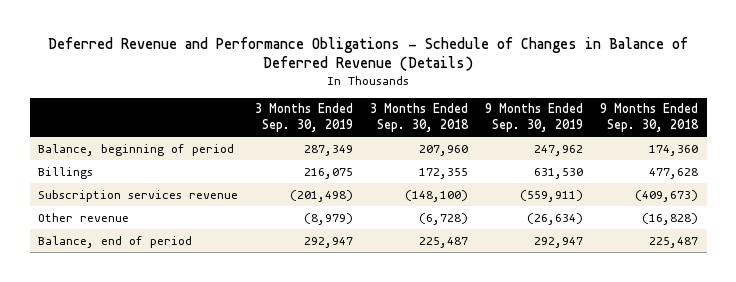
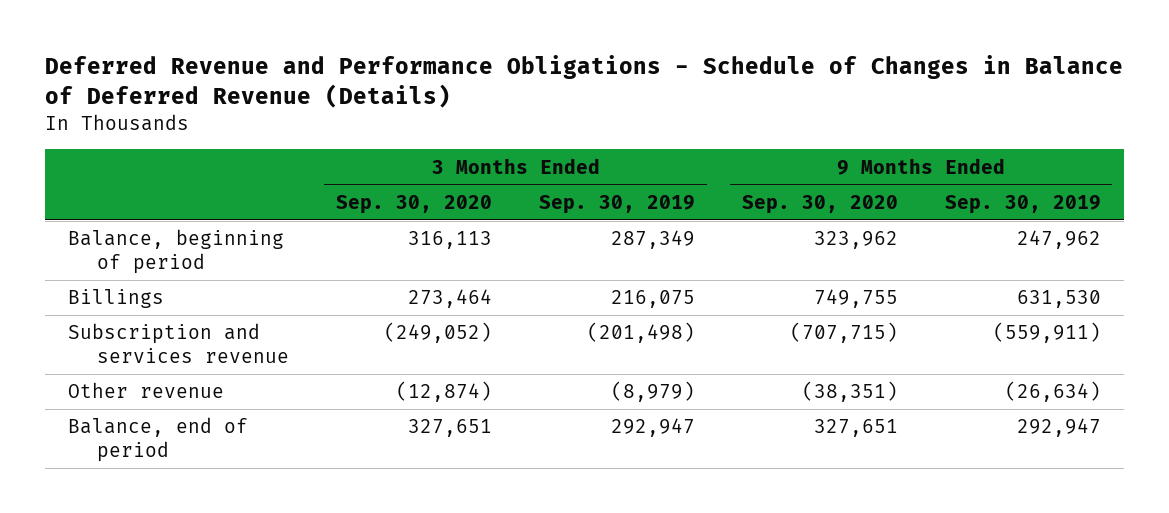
- | 3 Months Ended Sep. 30, 2019 | 3 Months Ended Sep. 30, 2018 | 9 Months Ended Sep. 30, 2019 | 9 Months Ended Sep. 30, 2018
+ | 3 Months Ended Sep. 30, 2020 | 3 Months Ended Sep. 30, 2019 | 9 Months Ended Sep. 30, 2020 | 9 Months Ended Sep. 30, 2019
- Subscription services revenue | (201,498) | (148,100) | (559,911) | (409,673)
+ Subscription and services revenue | (249,052) | (201,498) | (707,715) | (559,911)

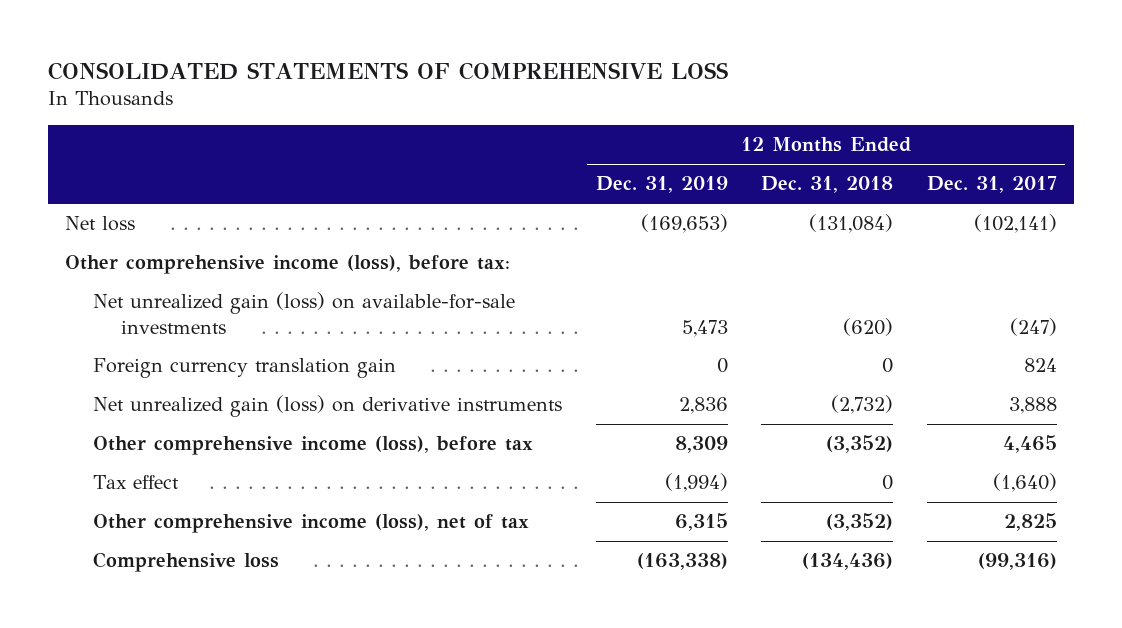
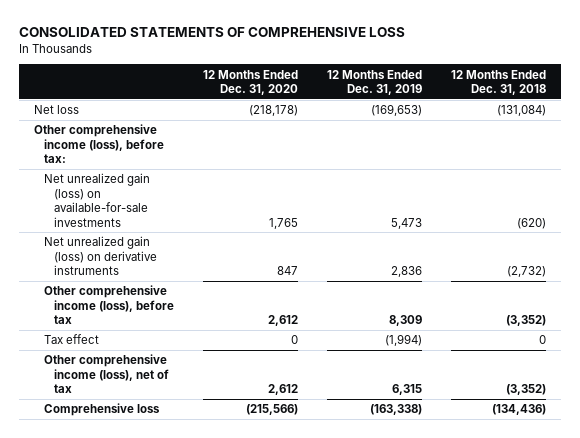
- | 12 Months Ended Dec. 31, 2019 | 12 Months Ended Dec. 31, 2018 | 12 Months Ended Dec. 31, 2017
+ | 12 Months Ended Dec. 31, 2020 | 12 Months Ended Dec. 31, 2019 | 12 Months Ended Dec. 31, 2018
- Foreign currency translation gain | 0 | 0 | 824

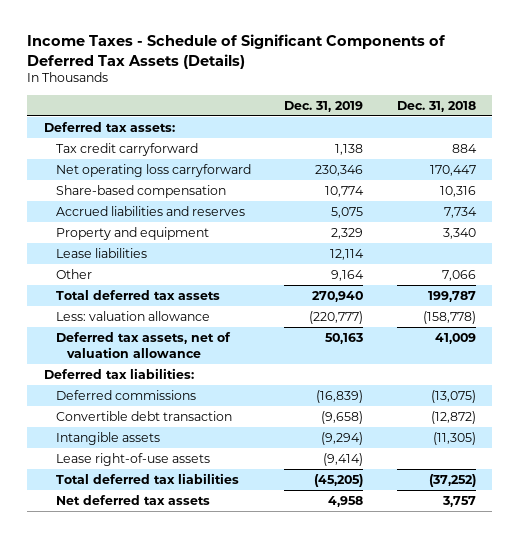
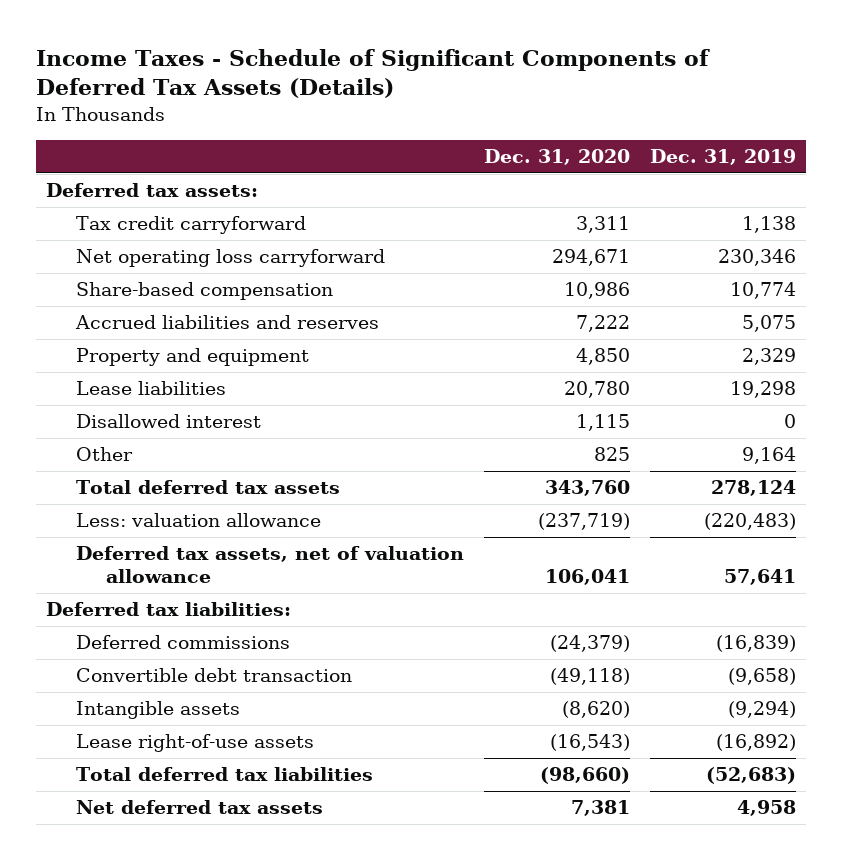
- | Dec. 31, 2019 | Dec. 31, 2018
+ | Dec. 31, 2020 | Dec. 31, 2019
- Lease liabilities | 12,114 |
+ Lease liabilities | 20,780 | 19,298
+ Disallowed interest | 1,115 | 0
- Total deferred tax assets | 270,940 | 199,787
- Less: valuation allowance | (220,777) | (158,778)
- Deferred tax assets, net of valuation allowance | 50,163 | 41,009
+ Total deferred tax assets | 343,760 | 278,124
+ Less: valuation allowance | (237,719) | (220,483)
+ Deferred tax assets, net of valuation allowance | 106,041 | 57,641
- Lease right-of-use assets | (9,414) |
- Total deferred tax liabilities | (45,205) | (37,252)
+ Lease right-of-use assets | (16,543) | (16,892)
+ Total deferred tax liabilities | (98,660) | (52,683)

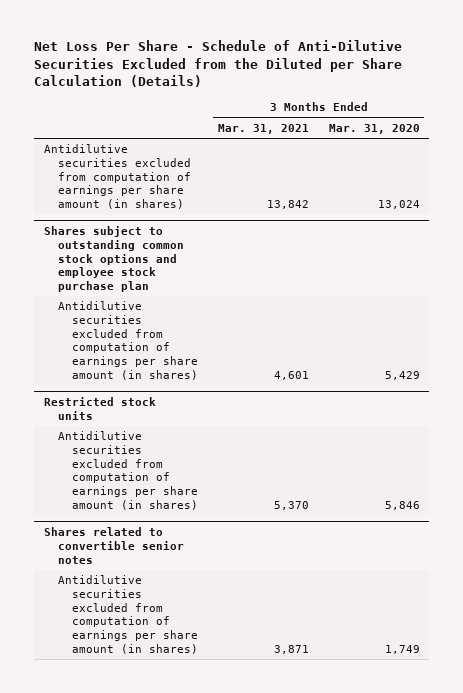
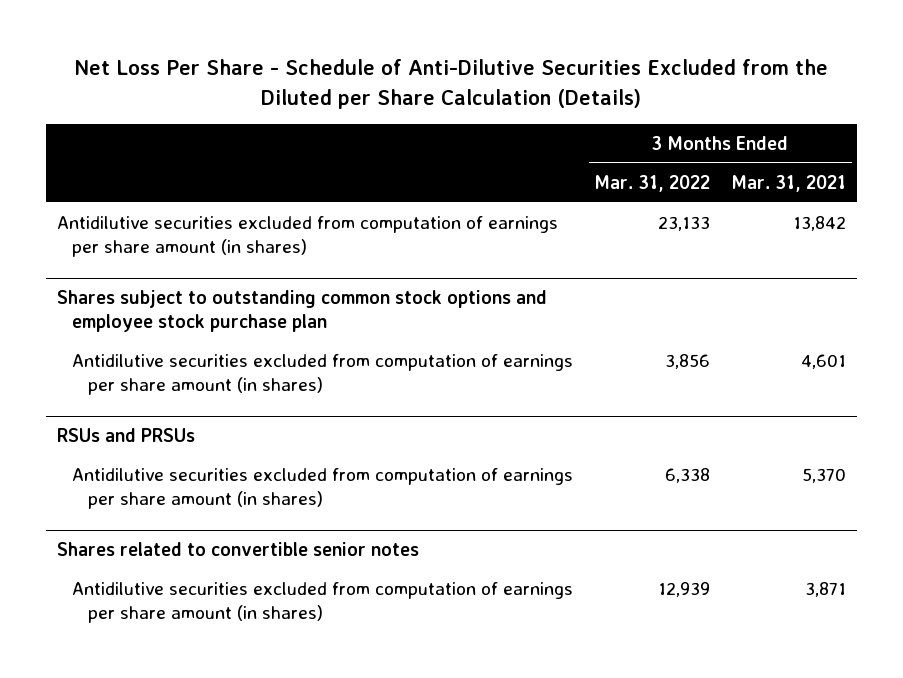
- | 3 Months Ended Mar. 31, 2021 | 3 Months Ended Mar. 31, 2020
+ | 3 Months Ended Mar. 31, 2022 | 3 Months Ended Mar. 31, 2021
- Restricted stock units
+ RSUs and PRSUs

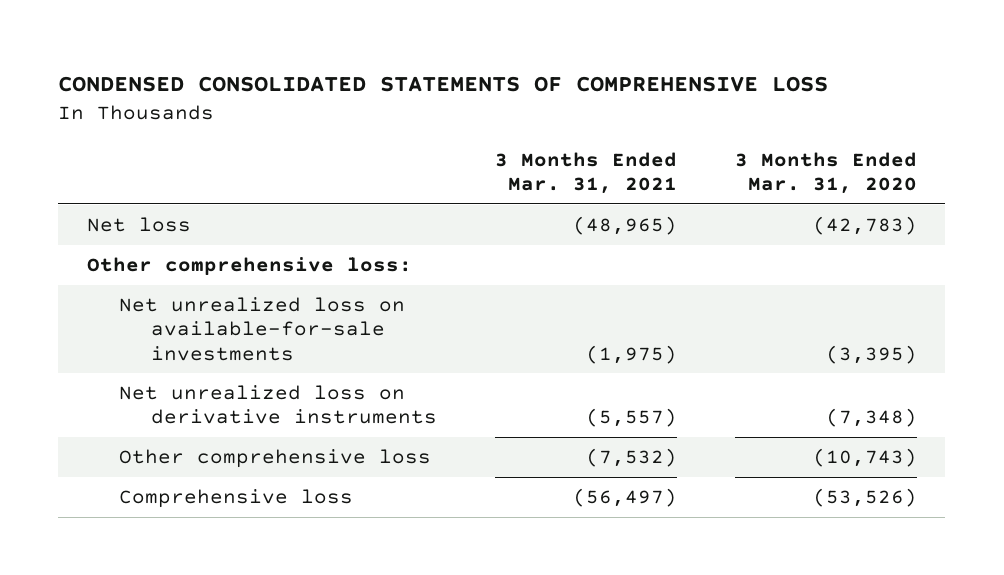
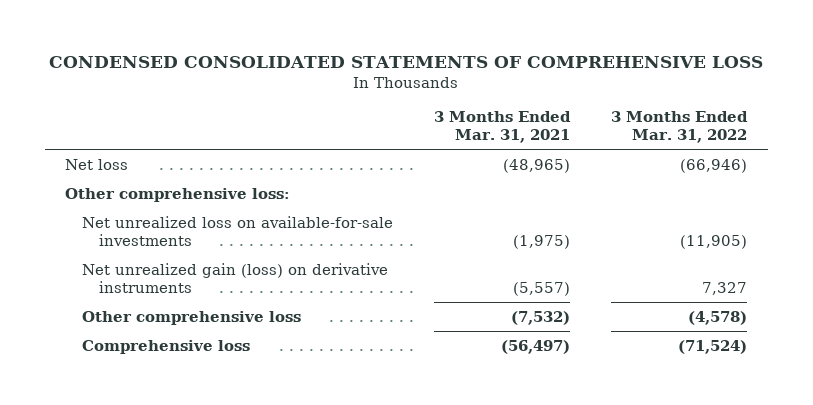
- | 3 Months Ended Mar. 31, 2021 | 3 Months Ended Mar. 31, 2020
+ | 3 Months Ended Mar. 31, 2021 | 3 Months Ended Mar. 31, 2022
- Net unrealized loss on derivative instruments | (5,557) | (7,348)
+ Net unrealized gain (loss) on derivative instruments | (5,557) | 7,327

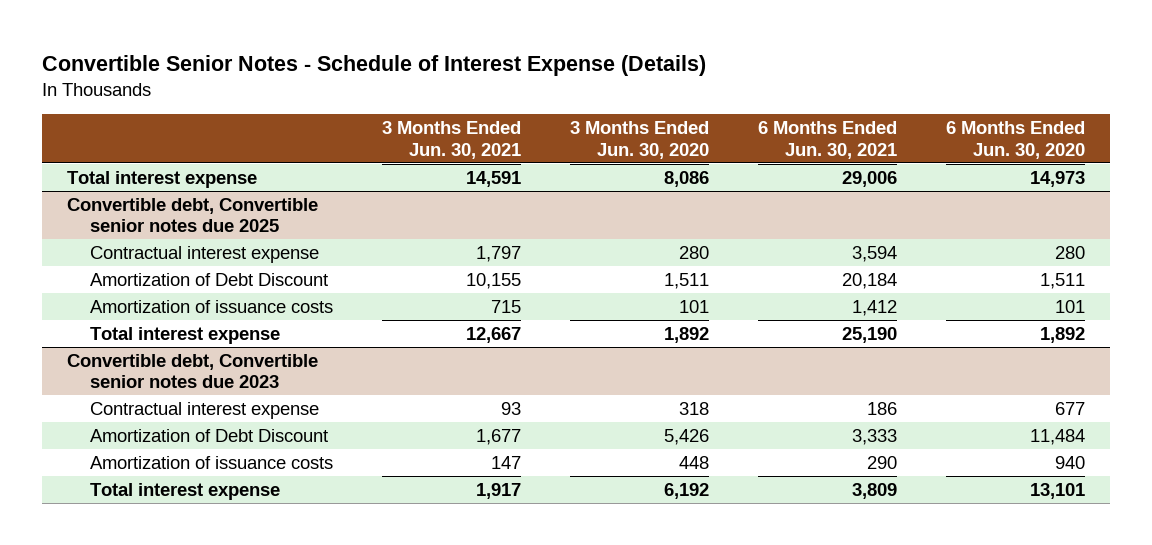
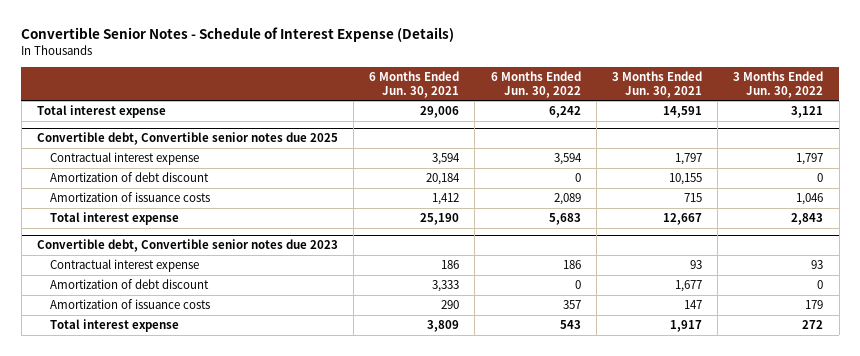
- | 3 Months Ended Jun. 30, 2021 | 3 Months Ended Jun. 30, 2020 | 6 Months Ended Jun. 30, 2021 | 6 Months Ended Jun. 30, 2020
+ | 6 Months Ended Jun. 30, 2021 | 6 Months Ended Jun. 30, 2022 | 3 Months Ended Jun. 30, 2021 | 3 Months Ended Jun. 30, 2022
@ Convertible debt, Convertible senior notes due 2025
- Amortization of Debt Discount | 10,155 | 1,511 | 20,184 | 1,511
+ Amortization of debt discount | 20,184 | 0 | 10,155 | 0
@ Convertible debt, Convertible senior notes due 2023
- Amortization of Debt Discount | 1,677 | 5,426 | 3,333 | 11,484
+ Amortization of debt discount | 3,333 | 0 | 1,677 | 0

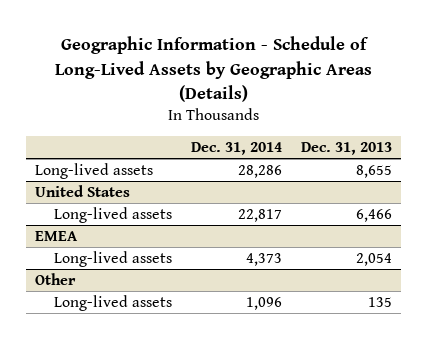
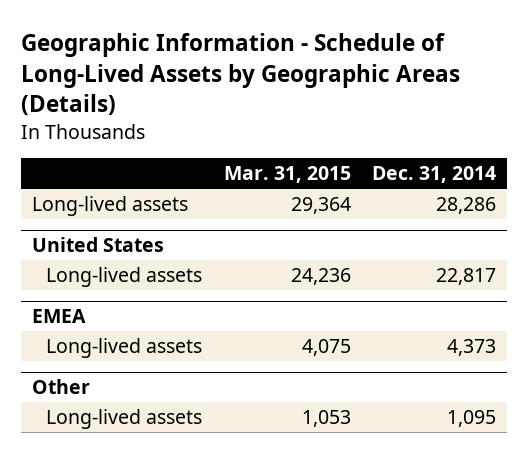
- | Dec. 31, 2014 | Dec. 31, 2013
+ | Mar. 31, 2015 | Dec. 31, 2014
@ Other
- Long-lived assets | 1,096 | 135
+ Long-lived assets | 1,053 | 1,095

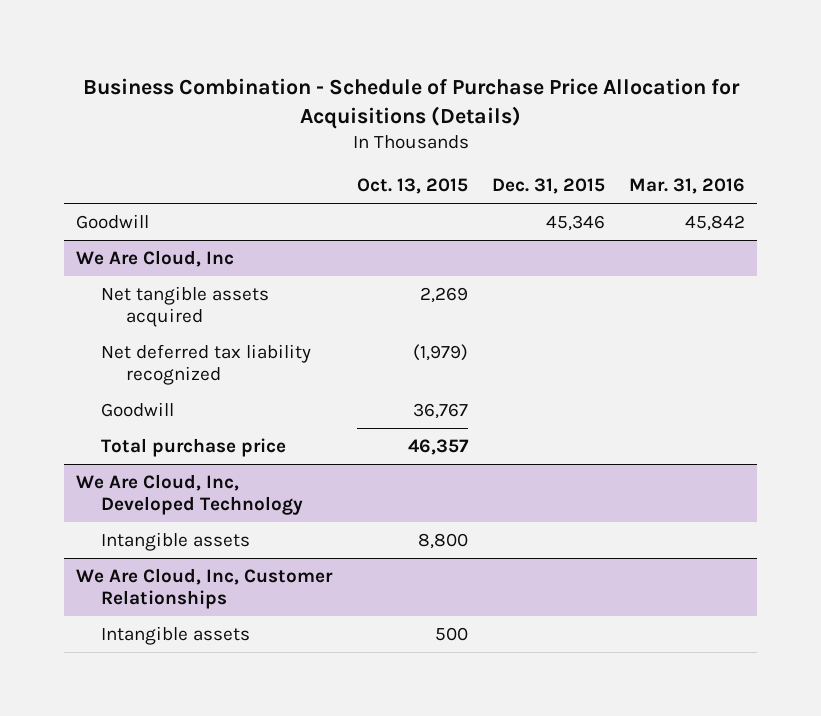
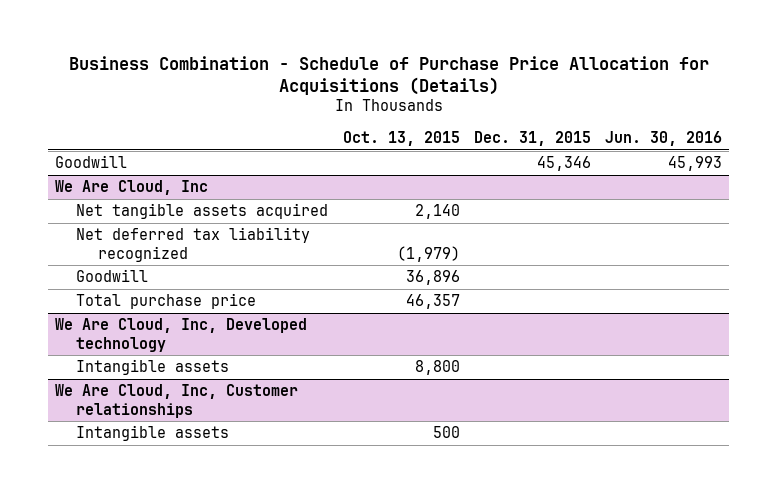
- | Oct. 13, 2015 | Dec. 31, 2015 | Mar. 31, 2016
+ | Oct. 13, 2015 | Dec. 31, 2015 | Jun. 30, 2016
@ We Are Cloud, Inc
- Net tangible assets acquired | 2,269 | |
+ Net tangible assets acquired | 2,140 | |
- Goodwill | 36,767 | |
+ Goodwill | 36,896 | |
- We Are Cloud, Inc, Developed Technology
+ We Are Cloud, Inc, Developed technology
- We Are Cloud, Inc, Customer Relationships
+ We Are Cloud, Inc, Customer relationships

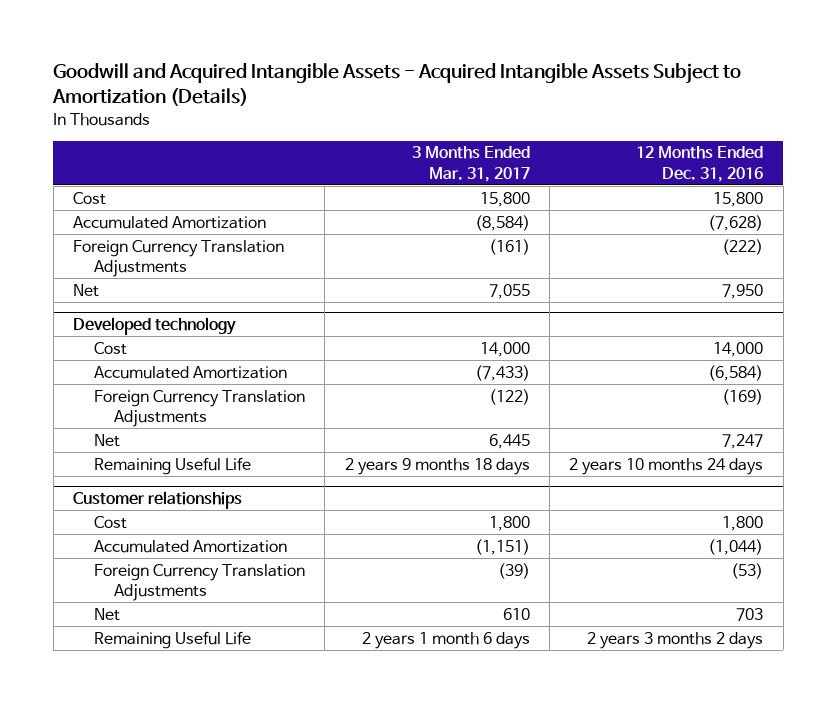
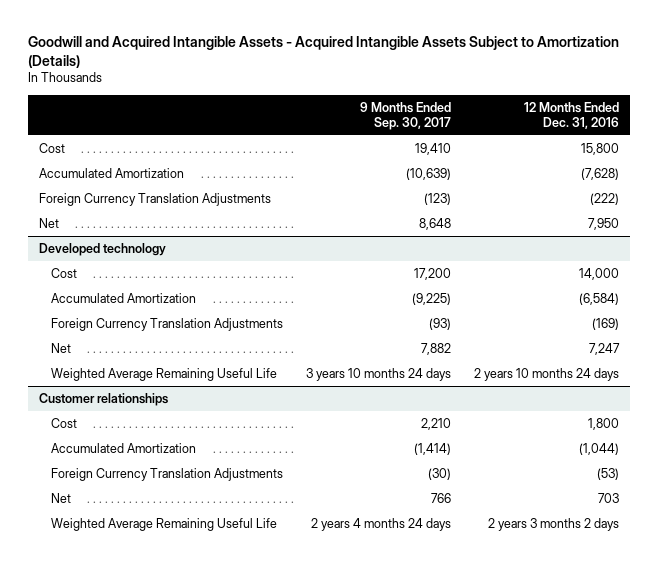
- | 3 Months Ended Mar. 31, 2017 | 12 Months Ended Dec. 31, 2016
+ | 9 Months Ended Sep. 30, 2017 | 12 Months Ended Dec. 31, 2016
@ Developed technology
- Remaining Useful Life | 2 years 9 months 18 days | 2 years 10 months 24 days
+ Weighted Average Remaining Useful Life | 3 years 10 months 24 days | 2 years 10 months 24 days
@ Customer relationships
- Remaining Useful Life | 2 years 1 month 6 days | 2 years 3 months 2 days
+ Weighted Average Remaining Useful Life | 2 years 4 months 24 days | 2 years 3 months 2 days

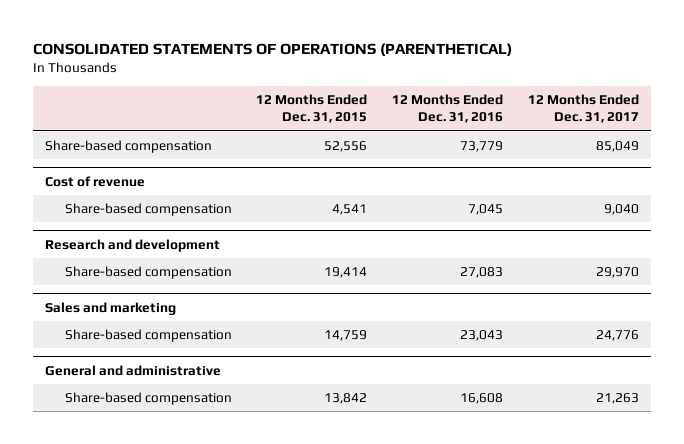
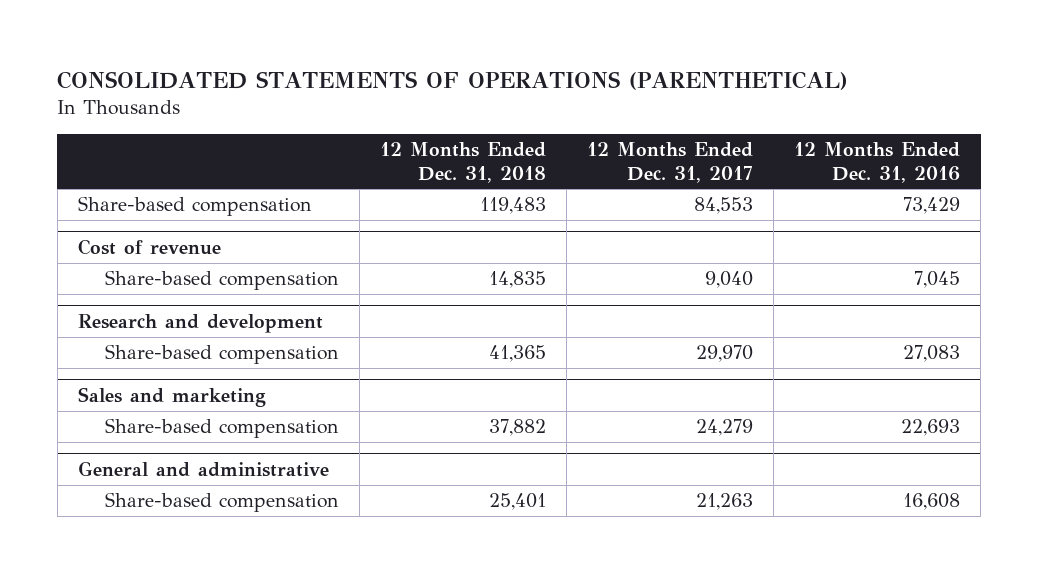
- | 12 Months Ended Dec. 31, 2015 | 12 Months Ended Dec. 31, 2016 | 12 Months Ended Dec. 31, 2017
+ | 12 Months Ended Dec. 31, 2018 | 12 Months Ended Dec. 31, 2017 | 12 Months Ended Dec. 31, 2016
- Share-based compensation | 52,556 | 73,779 | 85,049
+ Share-based compensation | 119,483 | 84,553 | 73,429
@ Sales and marketing
- Share-based compensation | 14,759 | 23,043 | 24,776
+ Share-based compensation | 37,882 | 24,279 | 22,693

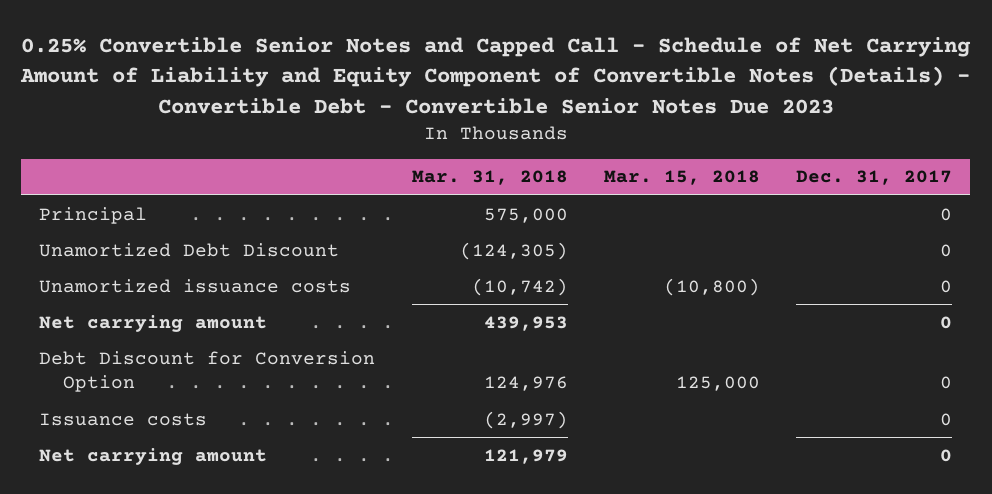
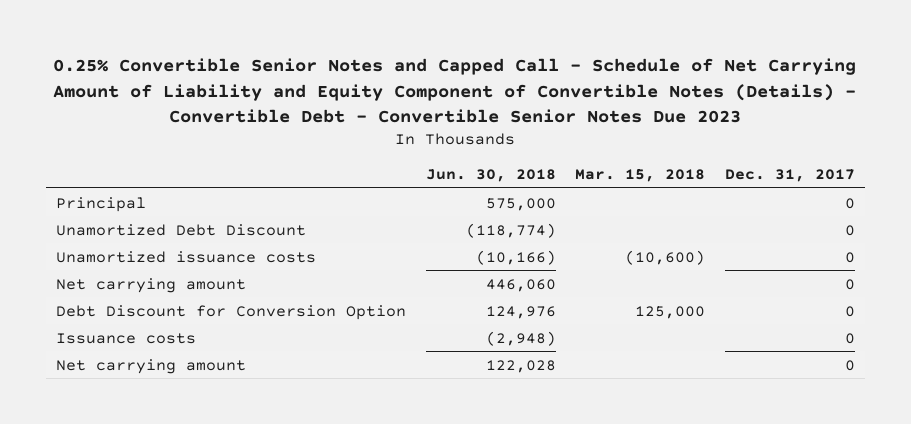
- | Mar. 31, 2018 | Mar. 15, 2018 | Dec. 31, 2017
+ | Jun. 30, 2018 | Mar. 15, 2018 | Dec. 31, 2017
- Unamortized issuance costs | (10,742) | (10,800) | 0
+ Unamortized issuance costs | (10,166) | (10,600) | 0

